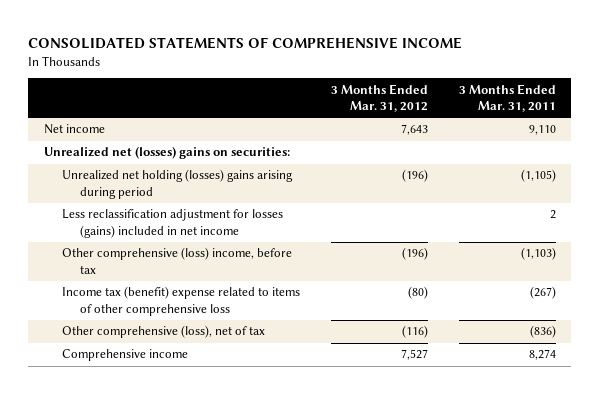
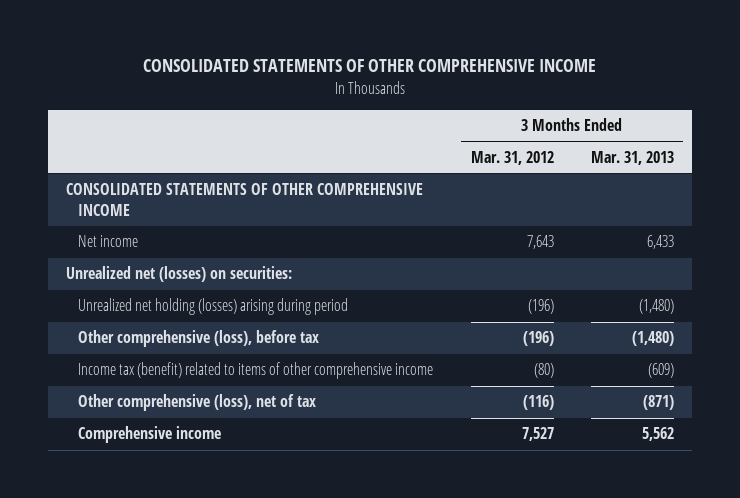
- CONSOLIDATED STATEMENTS OF COMPREHENSIVE INCOME
+ CONSOLIDATED STATEMENTS OF OTHER COMPREHENSIVE INCOME
- | 3 Months Ended Mar. 31, 2012 | 3 Months Ended Mar. 31, 2011
+ | 3 Months Ended Mar. 31, 2012 | 3 Months Ended Mar. 31, 2013
+ CONSOLIDATED STATEMENTS OF OTHER COMPREHENSIVE INCOME
- Unrealized net (losses) gains on securities:
- Unrealized net holding (losses) gains arising during period | (196) | (1,105)
- Less reclassification adjustment for losses (gains) included in net income | | 2
- Other comprehensive (loss) income, before tax | (196) | (1,103)
- Income tax (benefit) expense related to items of other comprehensive loss | (80) | (267)
+ Unrealized net (losses) on securities:
+ Unrealized net holding (losses) arising during period | (196) | (1,480)
+ Other comprehensive (loss), before tax | (196) | (1,480)
+ Income tax (benefit) related to items of other comprehensive income | (80) | (609)

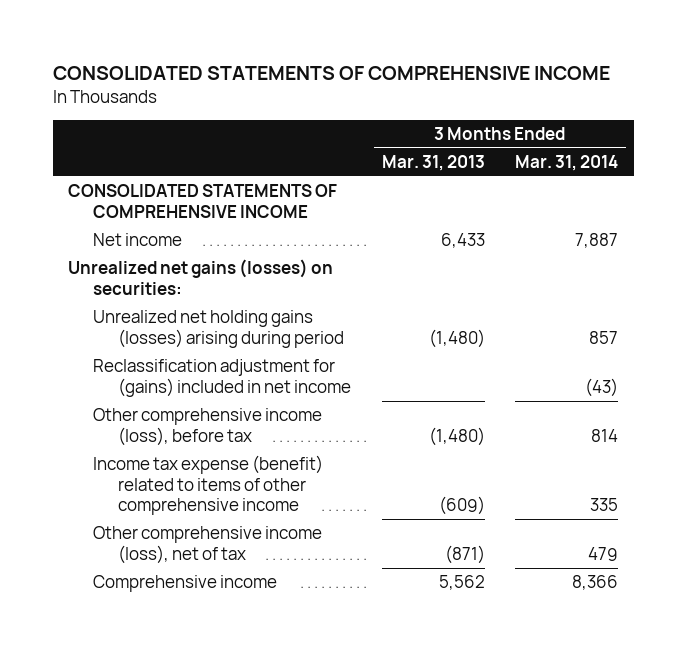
- CONSOLIDATED STATEMENTS OF OTHER COMPREHENSIVE INCOME
+ CONSOLIDATED STATEMENTS OF COMPREHENSIVE INCOME
- | 3 Months Ended Mar. 31, 2012 | 3 Months Ended Mar. 31, 2013
+ | 3 Months Ended Mar. 31, 2013 | 3 Months Ended Mar. 31, 2014
- CONSOLIDATED STATEMENTS OF OTHER COMPREHENSIVE INCOME
+ CONSOLIDATED STATEMENTS OF COMPREHENSIVE INCOME
- Unrealized net (losses) on securities:
- Unrealized net holding (losses) arising during period | (196) | (1,480)
- Other comprehensive (loss), before tax | (196) | (1,480)
- Income tax (benefit) related to items of other comprehensive income | (80) | (609)
- Other comprehensive (loss), net of tax | (116) | (871)
+ Unrealized net gains (losses) on securities:
+ Unrealized net holding gains (losses) arising during period | (1,480) | 857
+ Reclassification adjustment for (gains) included in net income | | (43)
+ Other comprehensive income (loss), before tax | (1,480) | 814
+ Income tax expense (benefit) related to items of other comprehensive income | (609) | 335
+ Other comprehensive income (loss), net of tax | (871) | 479

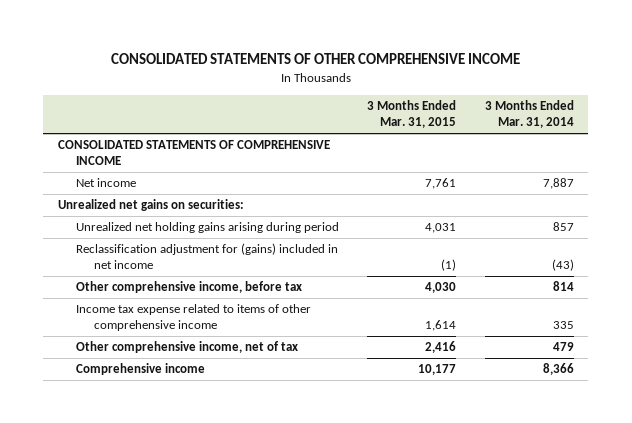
- CONSOLIDATED STATEMENTS OF COMPREHENSIVE INCOME
+ CONSOLIDATED STATEMENTS OF OTHER COMPREHENSIVE INCOME
- | 3 Months Ended Mar. 31, 2013 | 3 Months Ended Mar. 31, 2014
+ | 3 Months Ended Mar. 31, 2015 | 3 Months Ended Mar. 31, 2014
- Unrealized net gains (losses) on securities:
- Unrealized net holding gains (losses) arising during period | (1,480) | 857
+ Unrealized net gains on securities:
+ Unrealized net holding gains arising during period | 4,031 | 857
- Other comprehensive income (loss), before tax | (1,480) | 814
- Income tax expense (benefit) related to items of other comprehensive income | (609) | 335
- Other comprehensive income (loss), net of tax | (871) | 479
+ Other comprehensive income, before tax | 4,030 | 814
+ Income tax expense related to items of other comprehensive income | 1,614 | 335
+ Other comprehensive income, net of tax | 2,416 | 479

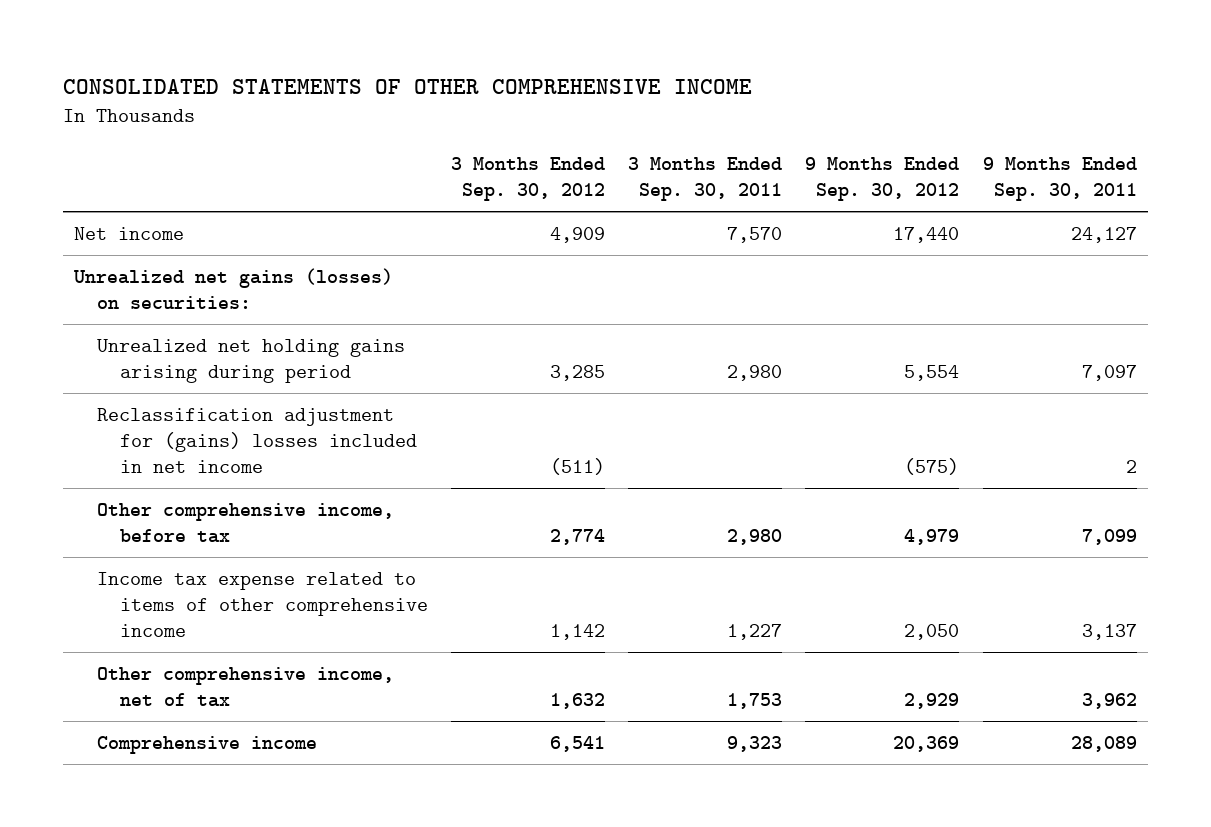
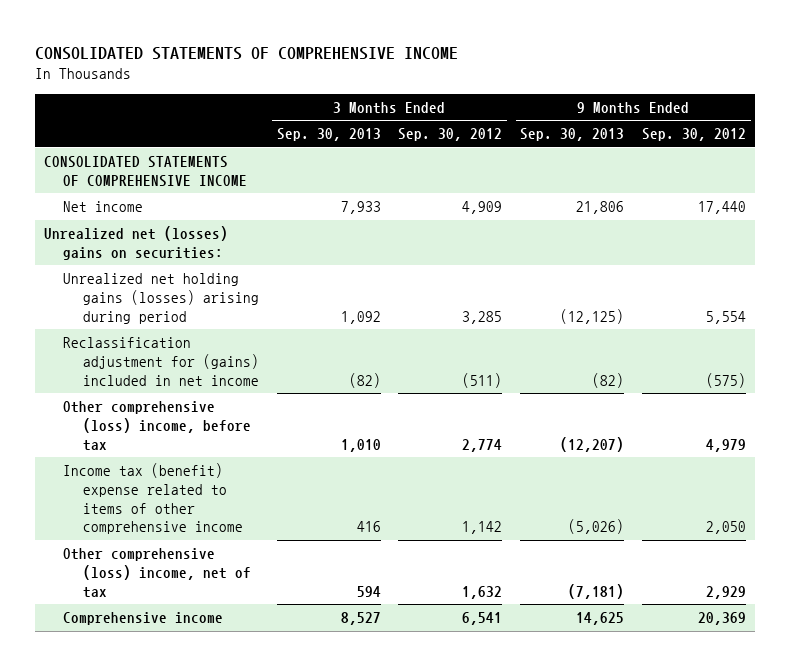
- CONSOLIDATED STATEMENTS OF OTHER COMPREHENSIVE INCOME
+ CONSOLIDATED STATEMENTS OF COMPREHENSIVE INCOME
- | 3 Months Ended Sep. 30, 2012 | 3 Months Ended Sep. 30, 2011 | 9 Months Ended Sep. 30, 2012 | 9 Months Ended Sep. 30, 2011
+ | 3 Months Ended Sep. 30, 2013 | 3 Months Ended Sep. 30, 2012 | 9 Months Ended Sep. 30, 2013 | 9 Months Ended Sep. 30, 2012
+ CONSOLIDATED STATEMENTS OF COMPREHENSIVE INCOME
- Unrealized net gains (losses) on securities:
- Unrealized net holding gains arising during period | 3,285 | 2,980 | 5,554 | 7,097
- Reclassification adjustment for (gains) losses included in net income | (511) | | (575) | 2
- Other comprehensive income, before tax | 2,774 | 2,980 | 4,979 | 7,099
- Income tax expense related to items of other comprehensive income | 1,142 | 1,227 | 2,050 | 3,137
- Other comprehensive income, net of tax | 1,632 | 1,753 | 2,929 | 3,962
+ Unrealized net (losses) gains on securities:
+ Unrealized net holding gains (losses) arising during period | 1,092 | 3,285 | (12,125) | 5,554
+ Reclassification adjustment for (gains) included in net income | (82) | (511) | (82) | (575)
+ Other comprehensive (loss) income, before tax | 1,010 | 2,774 | (12,207) | 4,979
+ Income tax (benefit) expense related to items of other comprehensive income | 416 | 1,142 | (5,026) | 2,050
+ Other comprehensive (loss) income, net of tax | 594 | 1,632 | (7,181) | 2,929

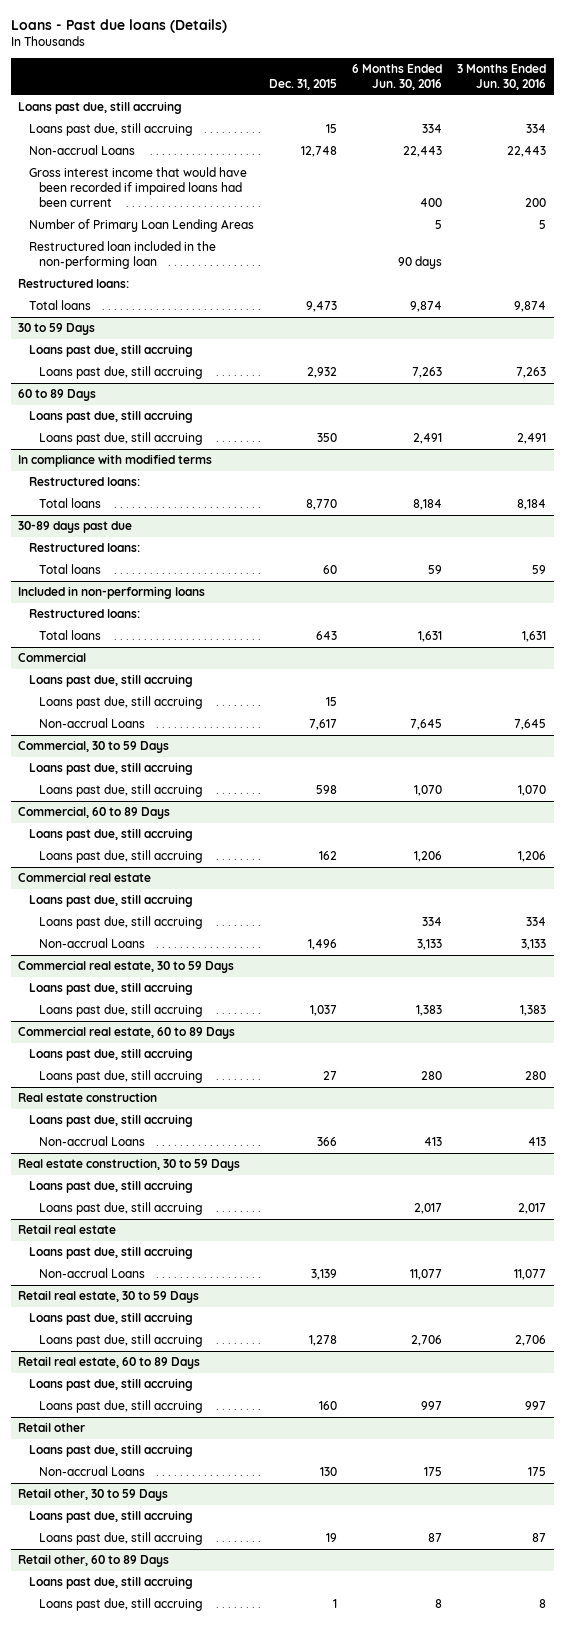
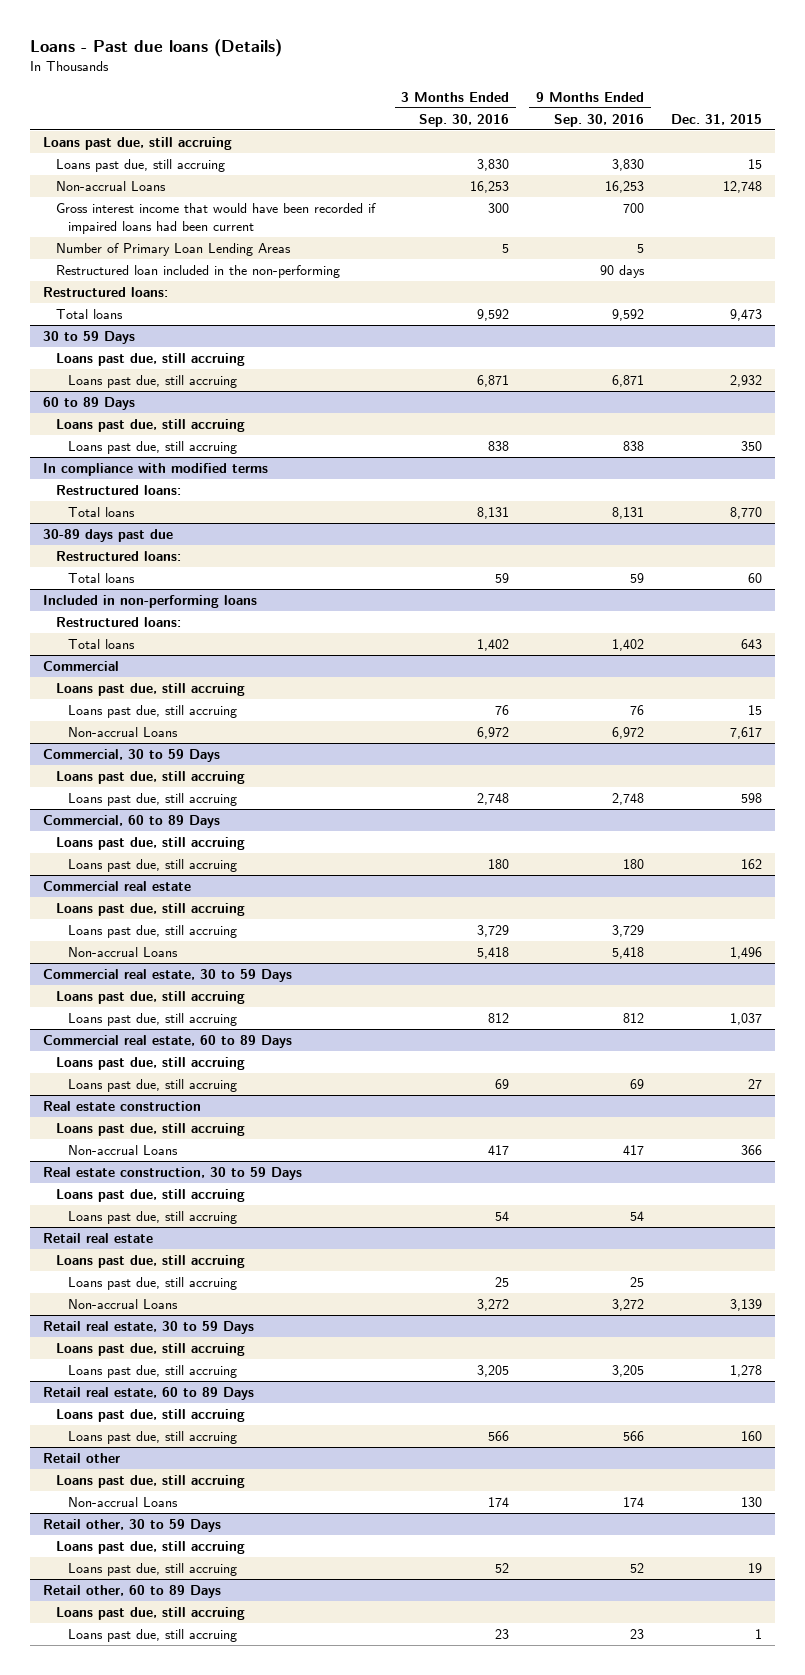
- | Dec. 31, 2015 | 6 Months Ended Jun. 30, 2016 | 3 Months Ended Jun. 30, 2016
+ | 3 Months Ended Sep. 30, 2016 | 9 Months Ended Sep. 30, 2016 | Dec. 31, 2015
- Restructured loan included in the non-performing loan | | 90 days |
+ Restructured loan included in the non-performing | | 90 days |
@ Retail real estate
+ Loans past due, still accruing | 25 | 25 |

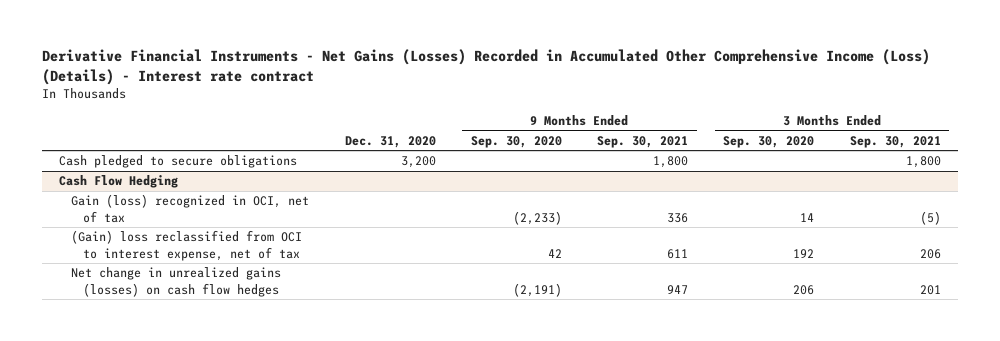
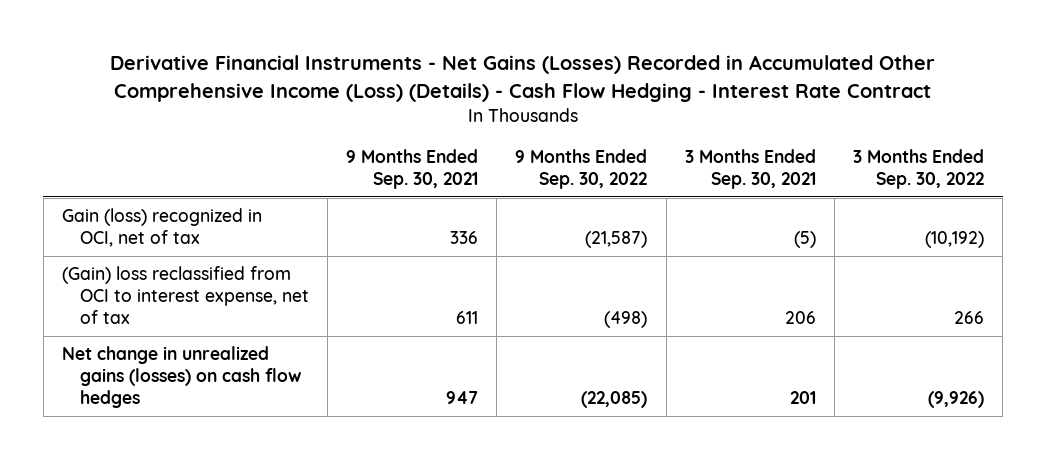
- Derivative Financial Instruments - Net Gains (Losses) Recorded in Accumulated Other Comprehensive Income (Loss) (Details) - Interest rate contract
+ Derivative Financial Instruments - Net Gains (Losses) Recorded in Accumulated Other Comprehensive Income (Loss) (Details) - Cash Flow Hedging - Interest Rate Contract
- | Dec. 31, 2020 | 9 Months Ended Sep. 30, 2020 | 9 Months Ended Sep. 30, 2021 | 3 Months Ended Sep. 30, 2020 | 3 Months Ended Sep. 30, 2021
+ | 9 Months Ended Sep. 30, 2021 | 9 Months Ended Sep. 30, 2022 | 3 Months Ended Sep. 30, 2021 | 3 Months Ended Sep. 30, 2022
- Cash pledged to secure obligations | 3,200 | | 1,800 | | 1,800
- Cash Flow Hedging

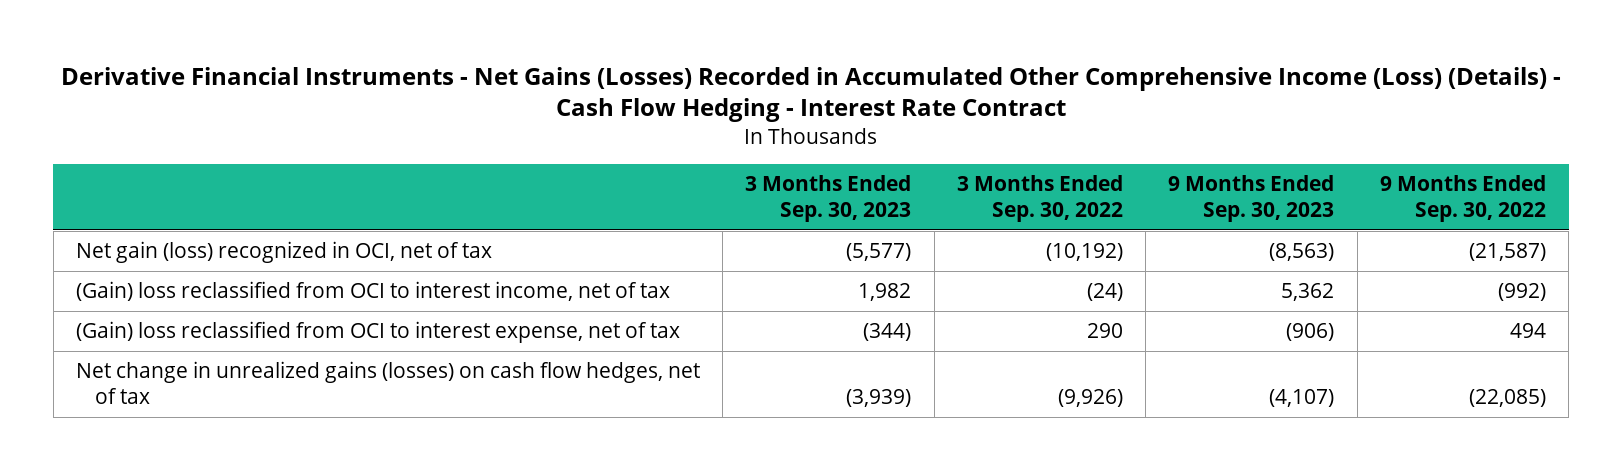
- | 9 Months Ended Sep. 30, 2021 | 9 Months Ended Sep. 30, 2022 | 3 Months Ended Sep. 30, 2021 | 3 Months Ended Sep. 30, 2022
+ | 3 Months Ended Sep. 30, 2023 | 3 Months Ended Sep. 30, 2022 | 9 Months Ended Sep. 30, 2023 | 9 Months Ended Sep. 30, 2022
- Gain (loss) recognized in OCI, net of tax | 336 | (21,587) | (5) | (10,192)
- (Gain) loss reclassified from OCI to interest expense, net of tax | 611 | (498) | 206 | 266
- Net change in unrealized gains (losses) on cash flow hedges | 947 | (22,085) | 201 | (9,926)
+ Net gain (loss) recognized in OCI, net of tax | (5,577) | (10,192) | (8,563) | (21,587)
+ (Gain) loss reclassified from OCI to interest income, net of tax | 1,982 | (24) | 5,362 | (992)
+ (Gain) loss reclassified from OCI to interest expense, net of tax | (344) | 290 | (906) | 494
+ Net change in unrealized gains (losses) on cash flow hedges, net of tax | (3,939) | (9,926) | (4,107) | (22,085)

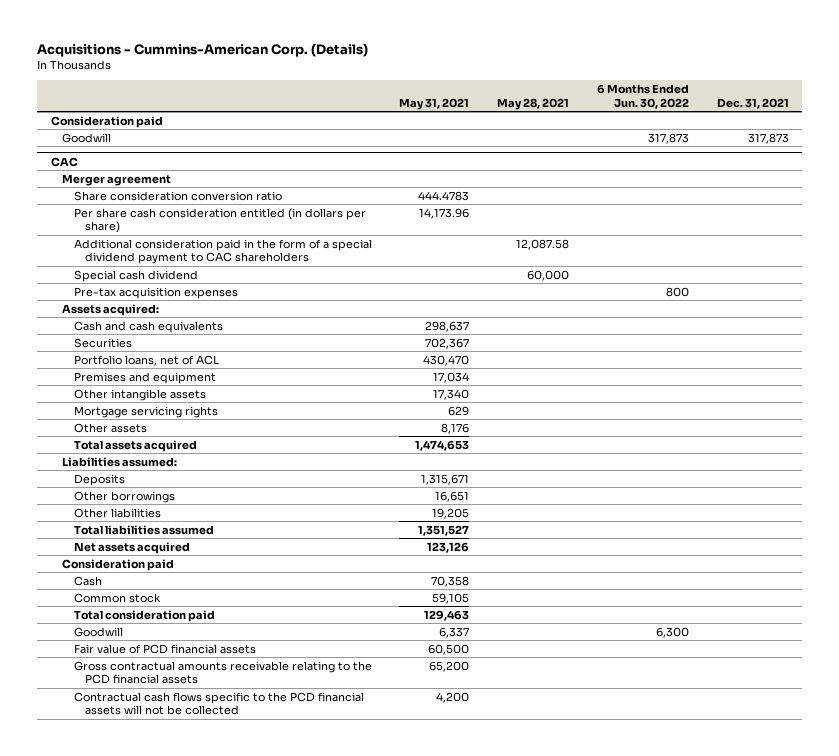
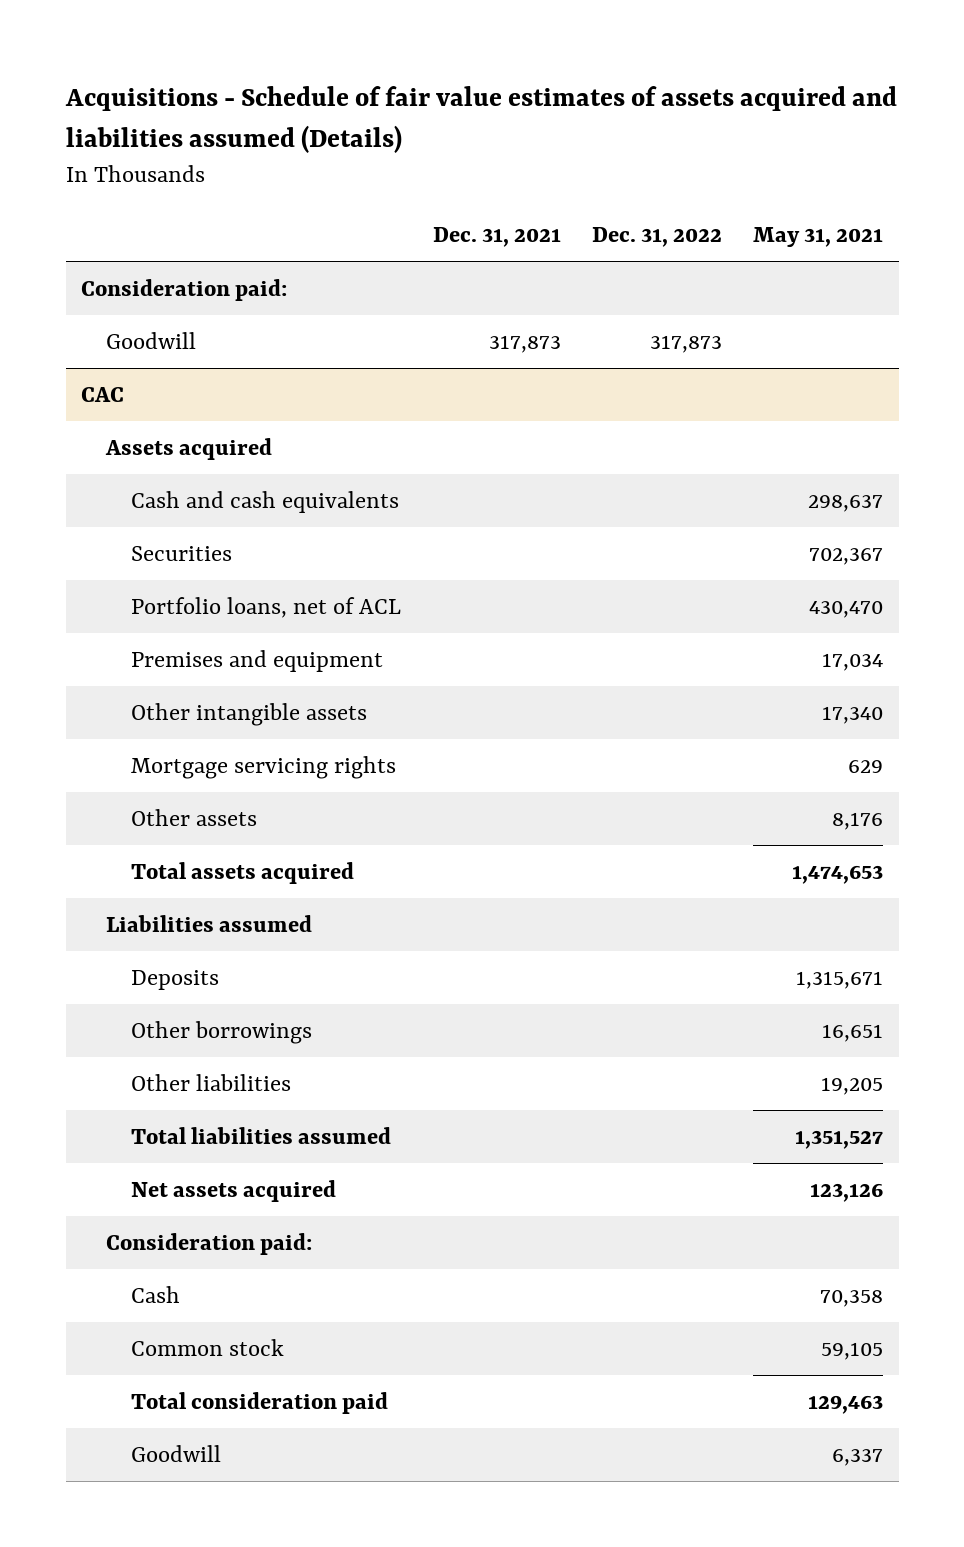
- Acquisitions - Cummins-American Corp. (Details)
+ Acquisitions - Schedule of fair value estimates of assets acquired and liabilities assumed (Details)
- | May 31, 2021 | May 28, 2021 | 6 Months Ended Jun. 30, 2022 | Dec. 31, 2021
+ | Dec. 31, 2021 | Dec. 31, 2022 | May 31, 2021
- Consideration paid
+ Consideration paid:
@ CAC
- Merger agreement
- Share consideration conversion ratio | 444.4783 | | |
- Per share cash consideration entitled (in dollars per share) | 14,173.96 | | |
- Additional consideration paid in the form of a special dividend payment to CAC shareholders | | 12,087.58 | |
- Special cash dividend | | 60,000 | |
- Pre-tax acquisition expenses | | | 800 |
- Assets acquired:
+ Assets acquired
- Liabilities assumed:
+ Liabilities assumed
- Consideration paid
+ Consideration paid:
- Fair value of PCD financial assets | 60,500 | | |
- Gross contractual amounts receivable relating to the PCD financial assets | 65,200 | | |
- Contractual cash flows specific to the PCD financial assets will not be collected | 4,200 | | |

